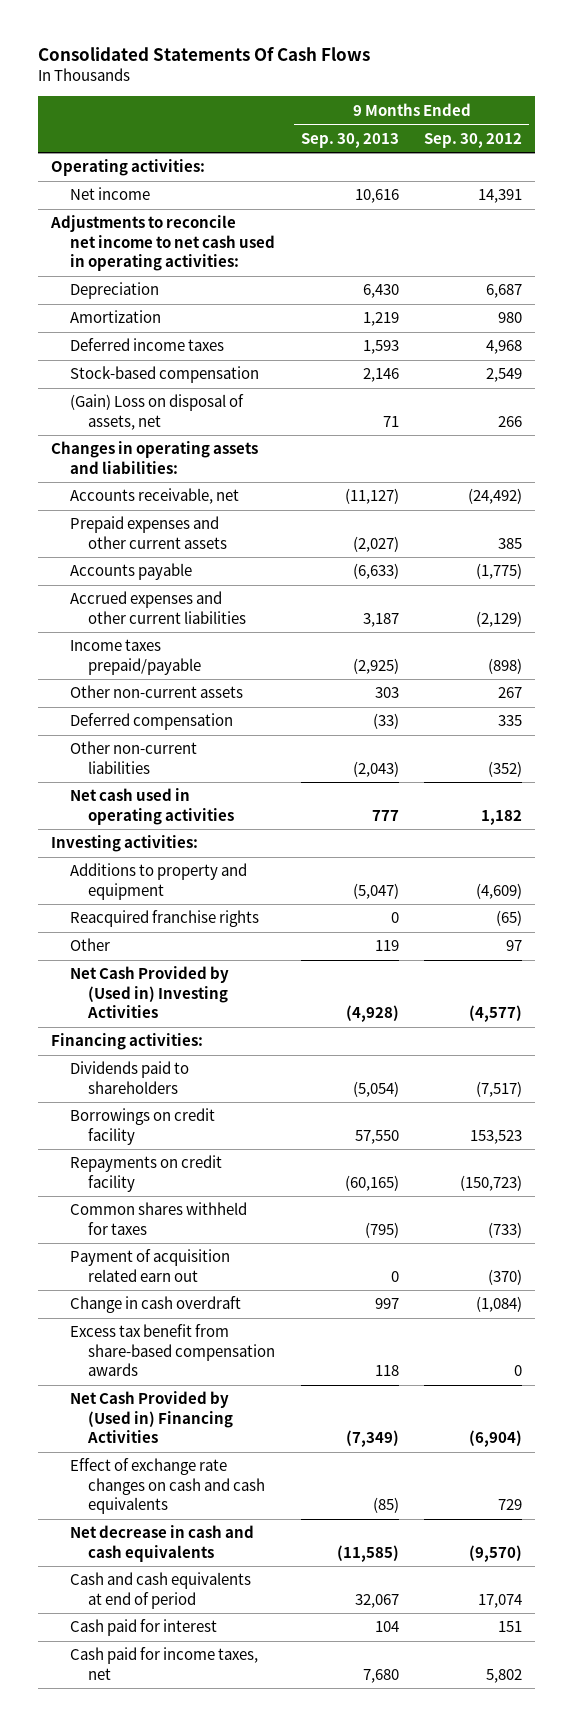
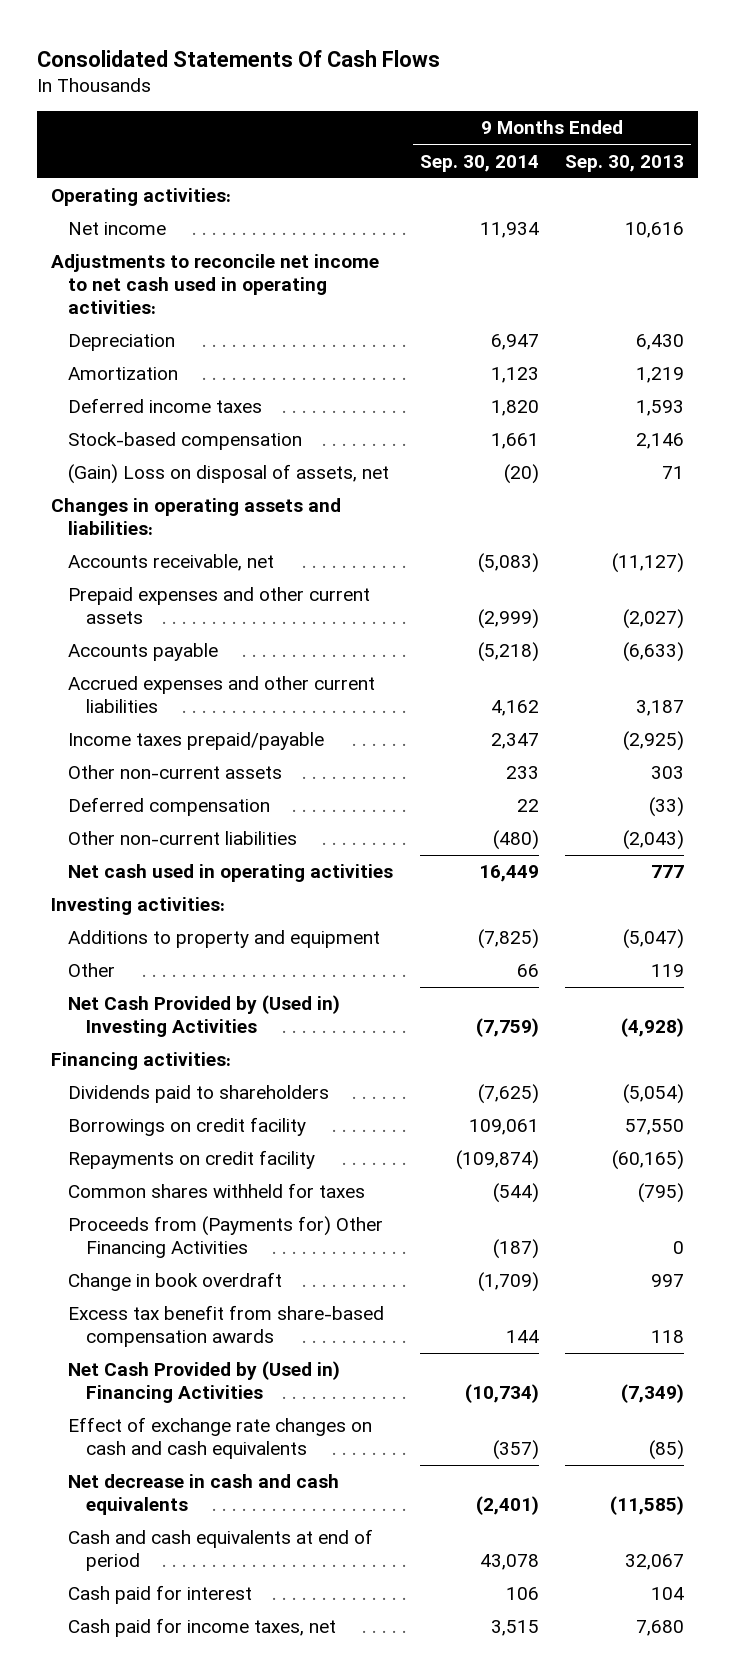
- | 9 Months Ended Sep. 30, 2013 | 9 Months Ended Sep. 30, 2012
+ | 9 Months Ended Sep. 30, 2014 | 9 Months Ended Sep. 30, 2013
- Reacquired franchise rights | 0 | (65)
- Payment of acquisition related earn out | 0 | (370)
- Change in cash overdraft | 997 | (1,084)
+ Proceeds from (Payments for) Other Financing Activities | (187) | 0
+ Change in book overdraft | (1,709) | 997

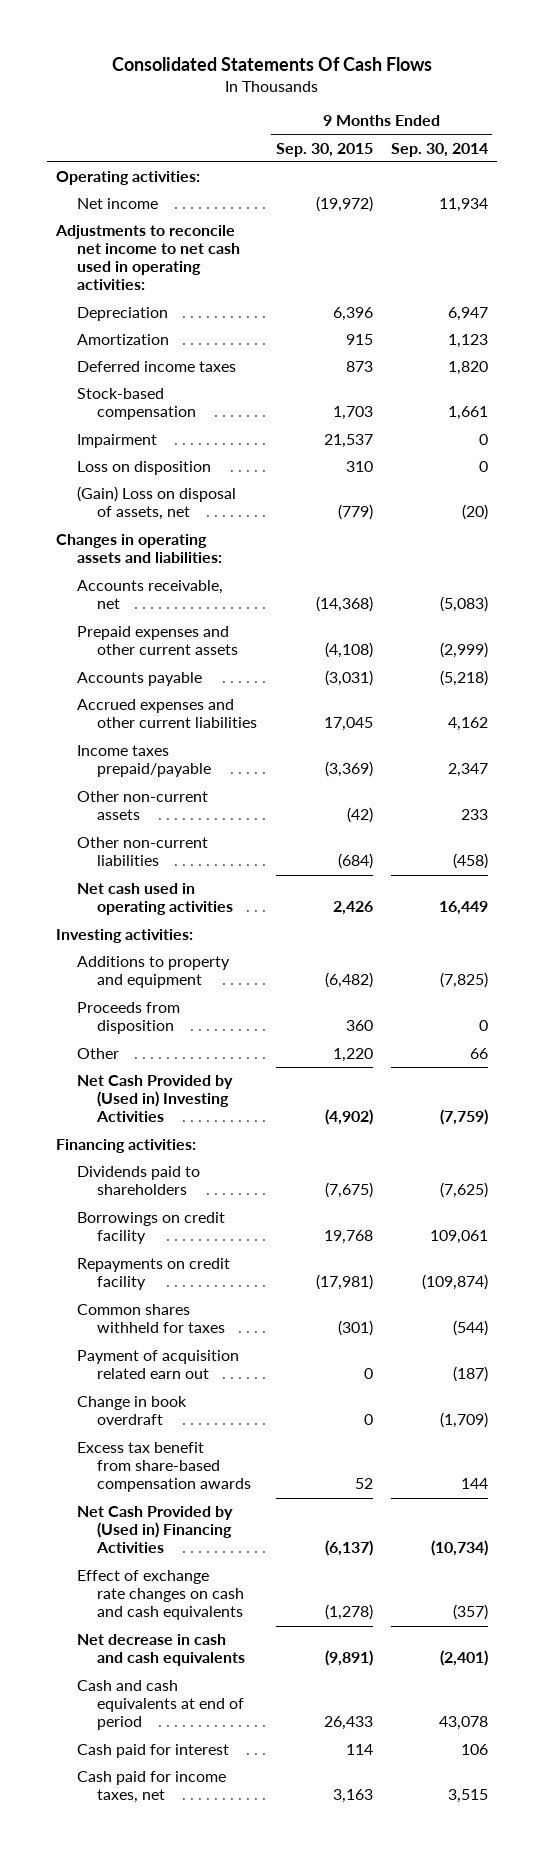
- | 9 Months Ended Sep. 30, 2014 | 9 Months Ended Sep. 30, 2013
+ | 9 Months Ended Sep. 30, 2015 | 9 Months Ended Sep. 30, 2014
+ Impairment | 21,537 | 0
+ Loss on disposition | 310 | 0
- Deferred compensation | 22 | (33)
- Other non-current liabilities | (480) | (2,043)
+ Other non-current liabilities | (684) | (458)
+ Proceeds from disposition | 360 | 0
- Proceeds from (Payments for) Other Financing Activities | (187) | 0
+ Payment of acquisition related earn out | 0 | (187)

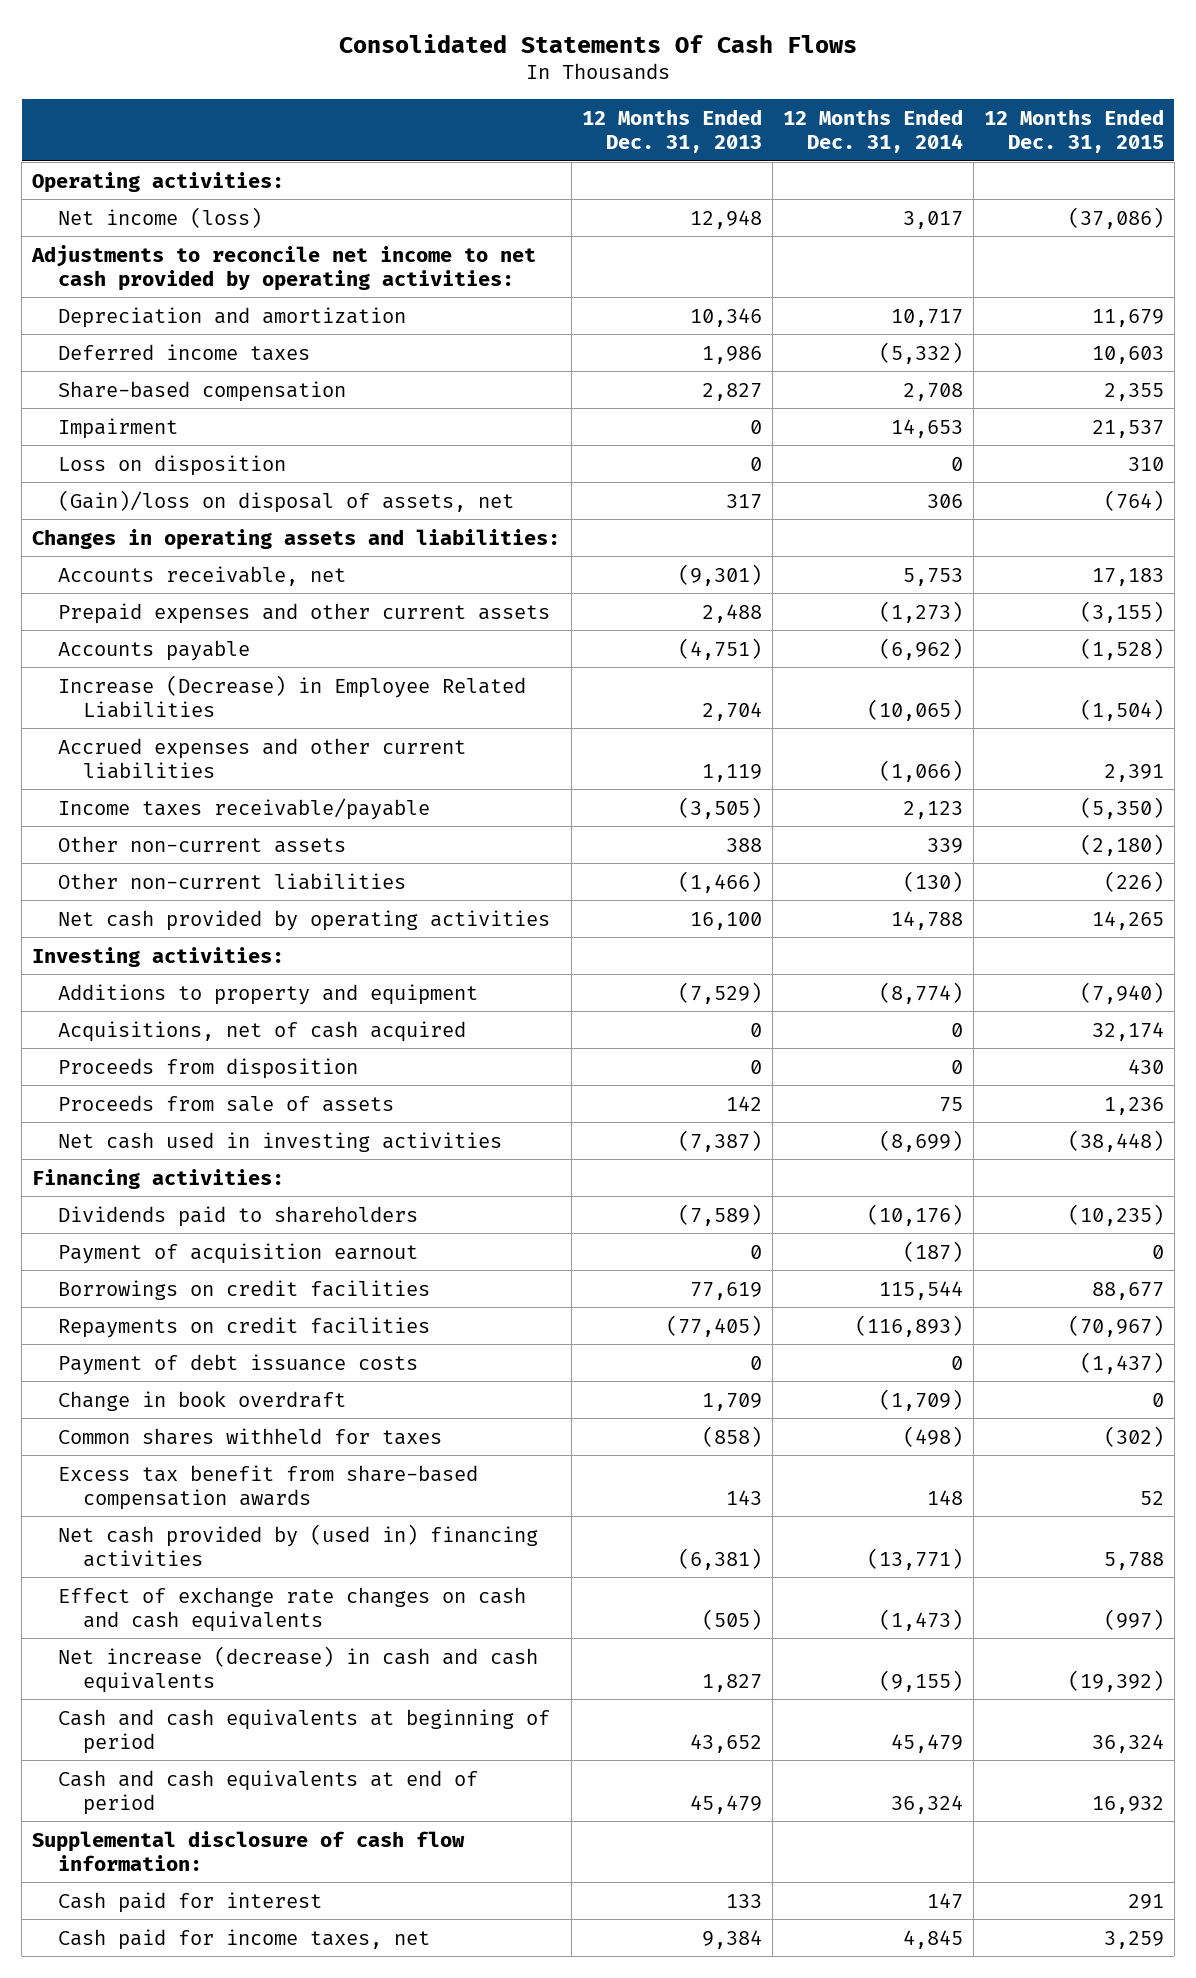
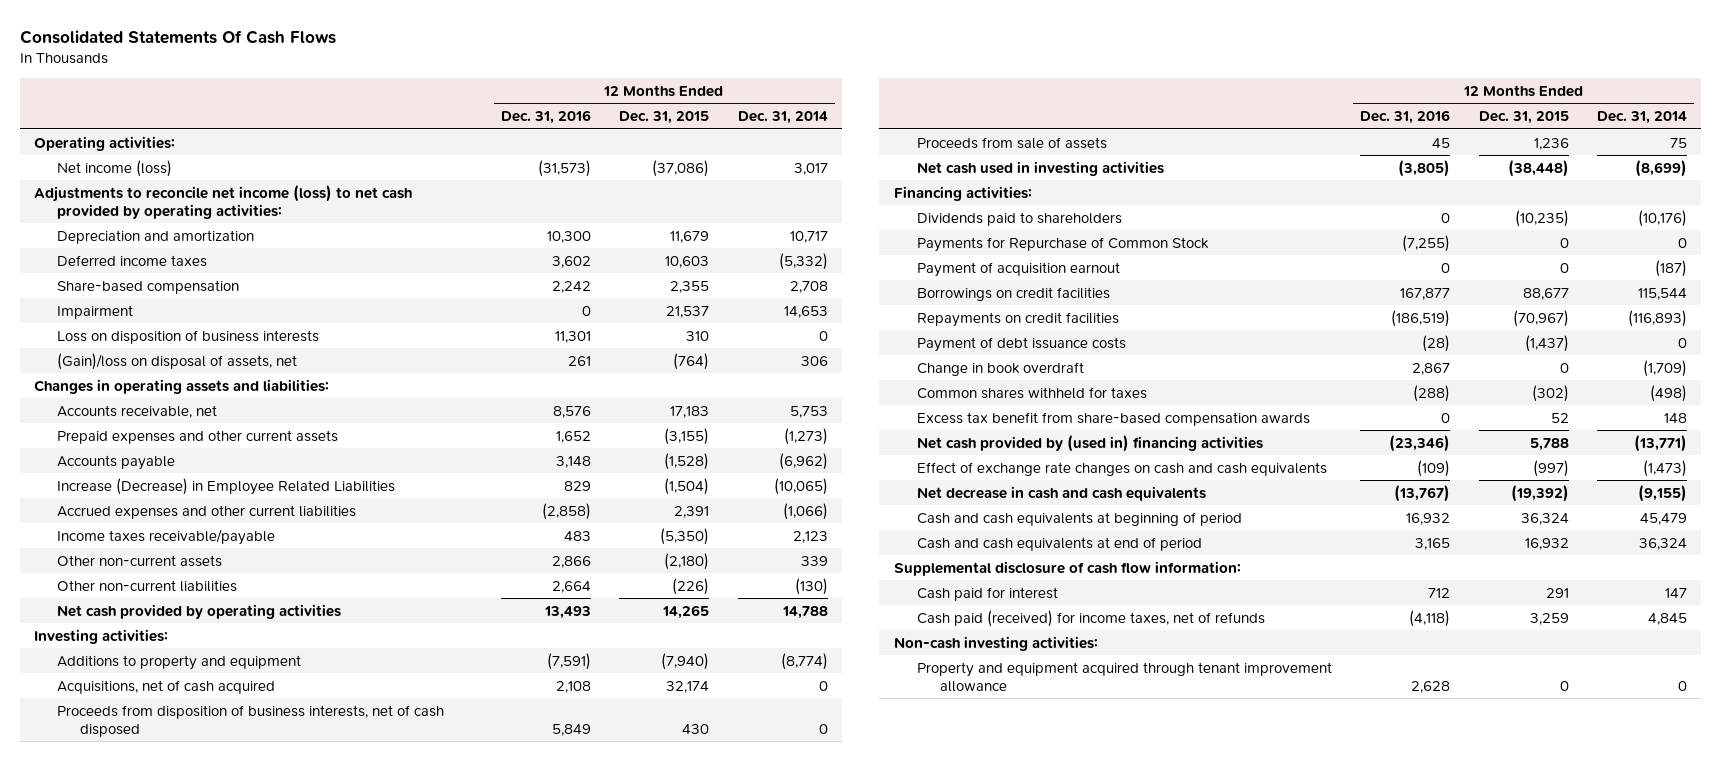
- | 12 Months Ended Dec. 31, 2013 | 12 Months Ended Dec. 31, 2014 | 12 Months Ended Dec. 31, 2015
+ | 12 Months Ended Dec. 31, 2016 | 12 Months Ended Dec. 31, 2015 | 12 Months Ended Dec. 31, 2014
- Adjustments to reconcile net income to net cash provided by operating activities:
+ Adjustments to reconcile net income (loss) to net cash provided by operating activities:
- Loss on disposition | 0 | 0 | 310
+ Loss on disposition of business interests | 11,301 | 310 | 0
- Proceeds from disposition | 0 | 0 | 430
+ Proceeds from disposition of business interests, net of cash disposed | 5,849 | 430 | 0
+ Payments for Repurchase of Common Stock | (7,255) | 0 | 0
- Net increase (decrease) in cash and cash equivalents | 1,827 | (9,155) | (19,392)
+ Net decrease in cash and cash equivalents | (13,767) | (19,392) | (9,155)
- Cash paid for income taxes, net | 9,384 | 4,845 | 3,259
+ Cash paid (received) for income taxes, net of refunds | (4,118) | 3,259 | 4,845
+ Non-cash investing activities:
+ Property and equipment acquired through tenant improvement allowance | 2,628 | 0 | 0

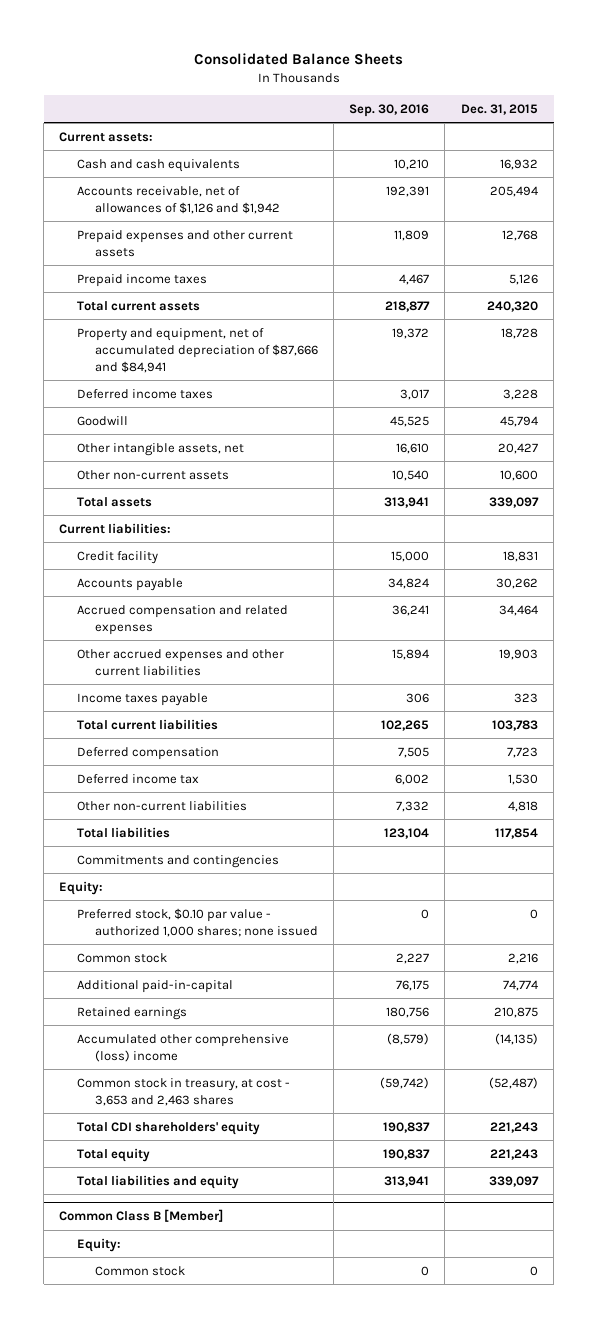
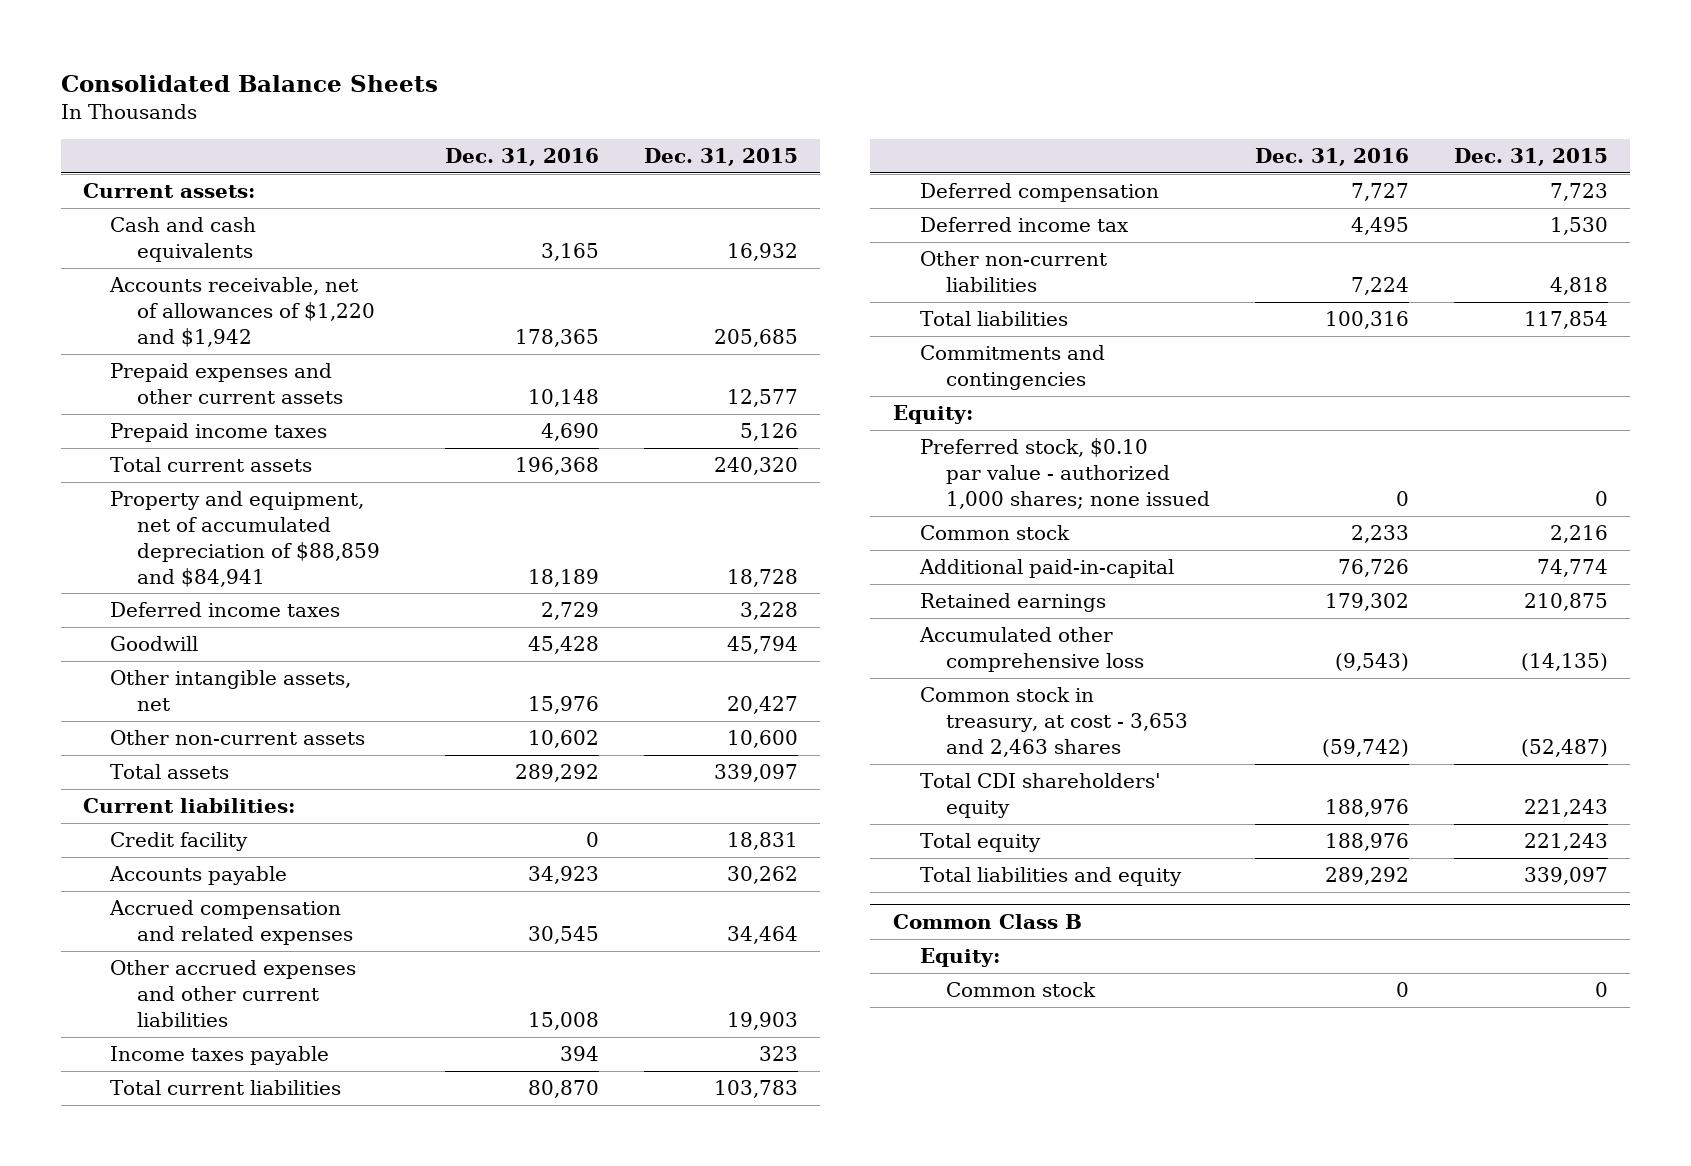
- | Sep. 30, 2016 | Dec. 31, 2015
+ | Dec. 31, 2016 | Dec. 31, 2015
- Accounts receivable, net of allowances of $1,126 and $1,942 | 192,391 | 205,494
- Prepaid expenses and other current assets | 11,809 | 12,768
+ Accounts receivable, net of allowances of $1,220 and $1,942 | 178,365 | 205,685
+ Prepaid expenses and other current assets | 10,148 | 12,577
- Property and equipment, net of accumulated depreciation of $87,666 and $84,941 | 19,372 | 18,728
+ Property and equipment, net of accumulated depreciation of $88,859 and $84,941 | 18,189 | 18,728
- Accumulated other comprehensive (loss) income | (8,579) | (14,135)
+ Accumulated other comprehensive loss | (9,543) | (14,135)
- Common Class B [Member]
+ Common Class B

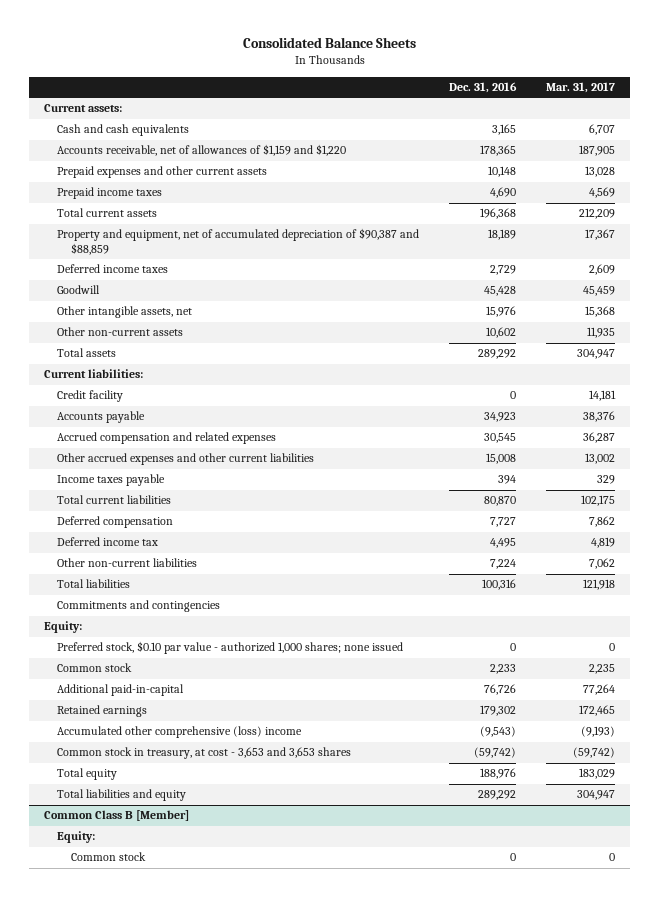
- | Dec. 31, 2016 | Dec. 31, 2015
+ | Dec. 31, 2016 | Mar. 31, 2017
- Accounts receivable, net of allowances of $1,220 and $1,942 | 178,365 | 205,685
+ Accounts receivable, net of allowances of $1,159 and $1,220 | 178,365 | 187,905
- Property and equipment, net of accumulated depreciation of $88,859 and $84,941 | 18,189 | 18,728
+ Property and equipment, net of accumulated depreciation of $90,387 and $88,859 | 18,189 | 17,367
- Accumulated other comprehensive loss | (9,543) | (14,135)
- Common stock in treasury, at cost - 3,653 and 2,463 shares | (59,742) | (52,487)
- Total CDI shareholders' equity | 188,976 | 221,243
+ Accumulated other comprehensive (loss) income | (9,543) | (9,193)
+ Common stock in treasury, at cost - 3,653 and 3,653 shares | (59,742) | (59,742)
- Common Class B
+ Common Class B [Member]

